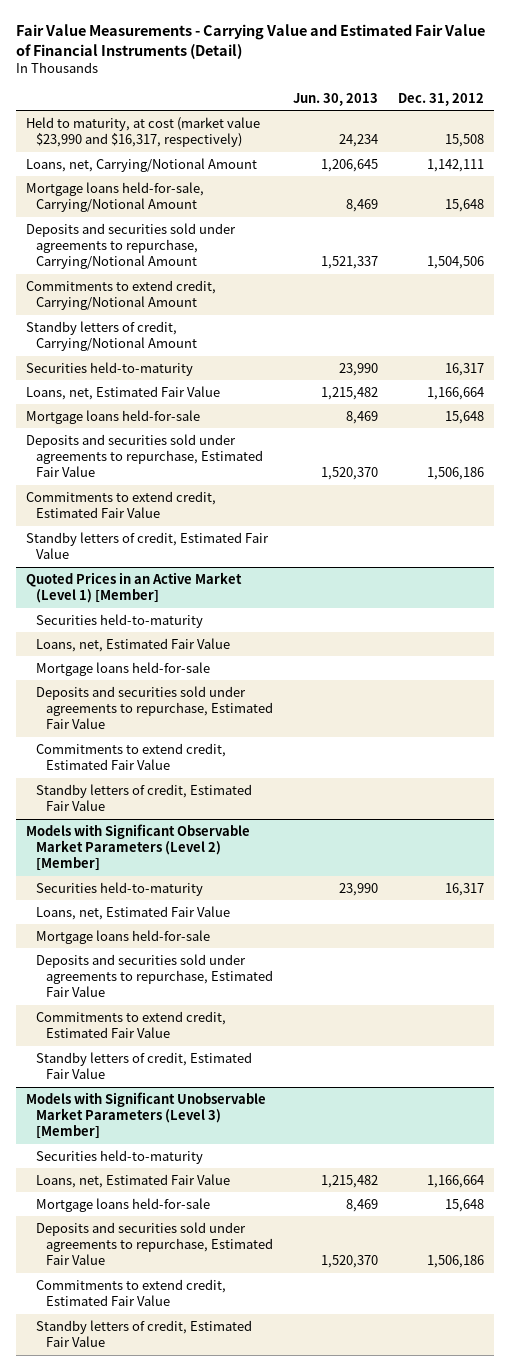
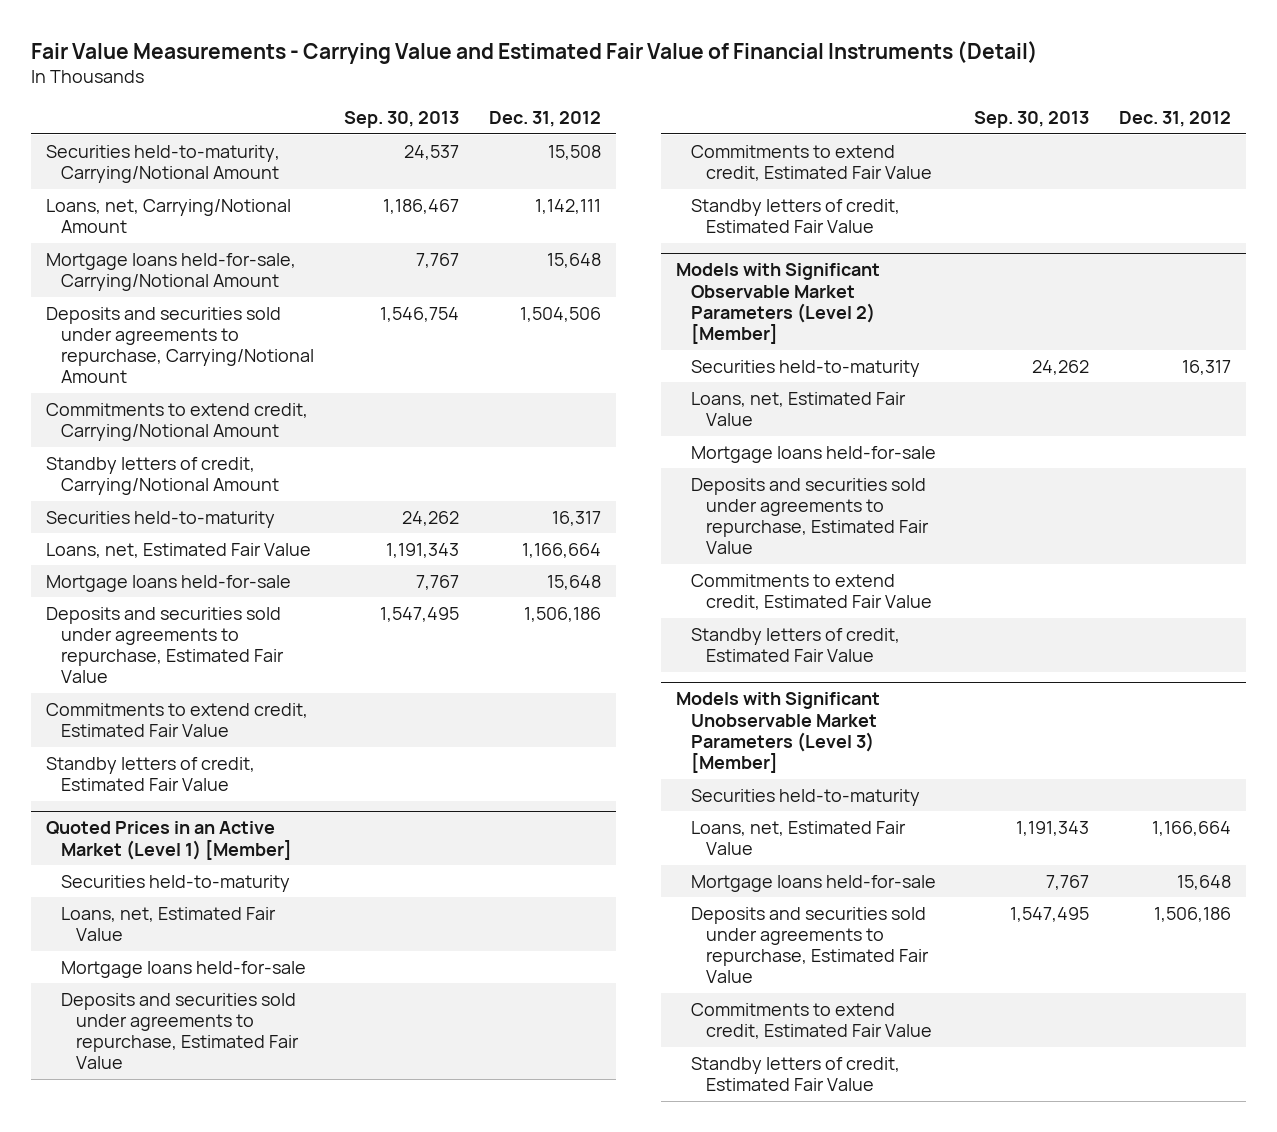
- | Jun. 30, 2013 | Dec. 31, 2012
+ | Sep. 30, 2013 | Dec. 31, 2012
- Held to maturity, at cost (market value $23,990 and $16,317, respectively) | 24,234 | 15,508
+ Securities held-to-maturity, Carrying/Notional Amount | 24,537 | 15,508

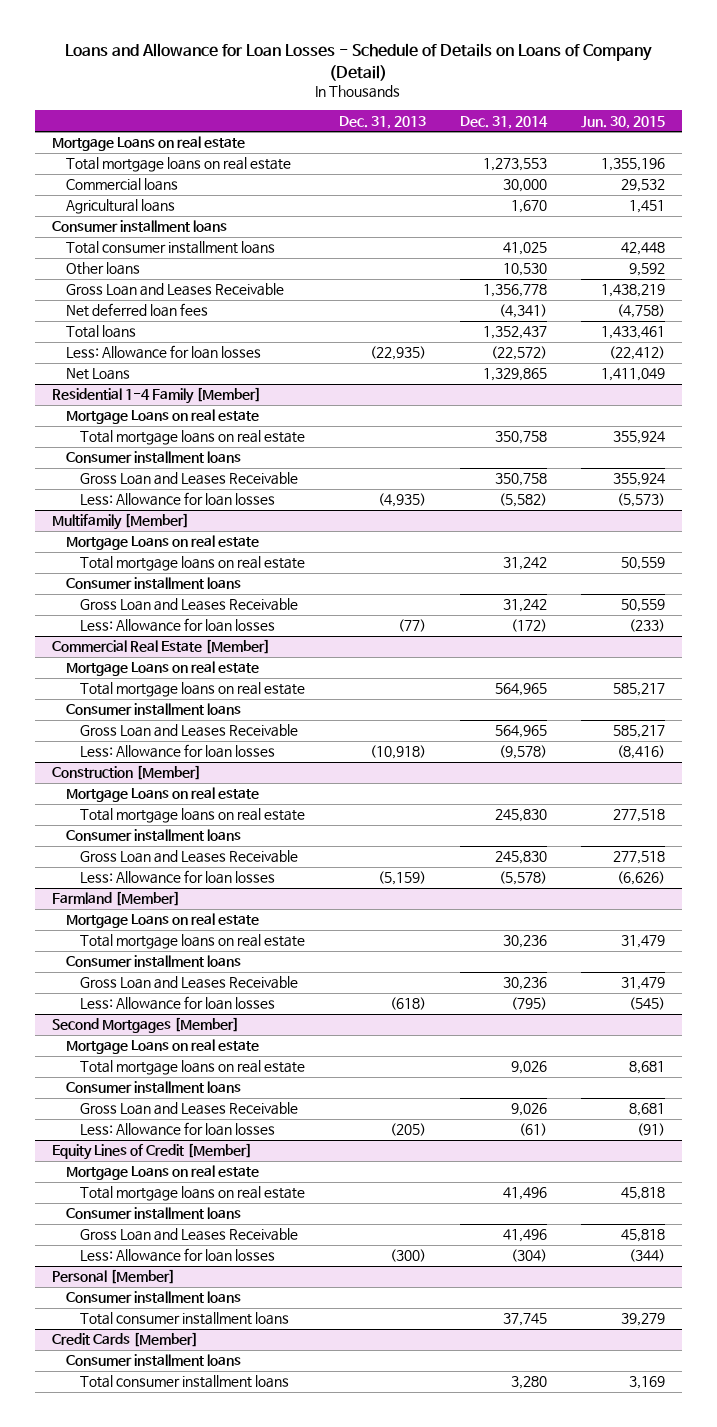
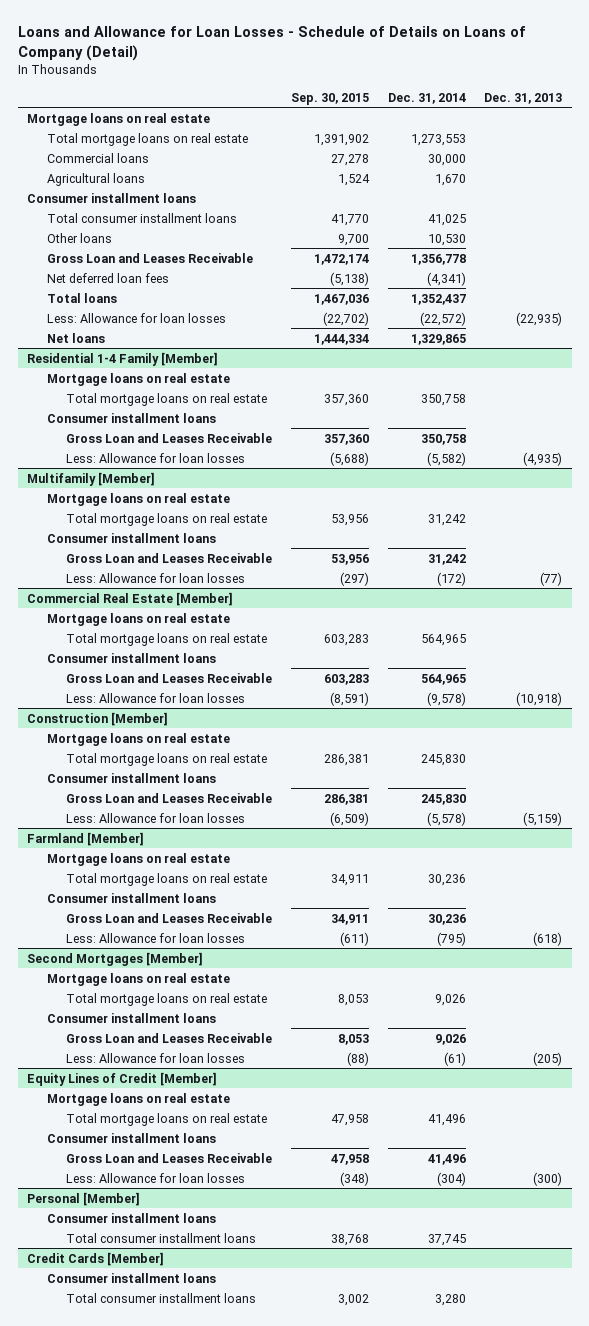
- | Dec. 31, 2013 | Dec. 31, 2014 | Jun. 30, 2015
+ | Sep. 30, 2015 | Dec. 31, 2014 | Dec. 31, 2013
- Mortgage Loans on real estate
+ Mortgage loans on real estate
- Net Loans | | 1,329,865 | 1,411,049
+ Net loans | 1,444,334 | 1,329,865 |
@ Residential 1-4 Family [Member]
- Mortgage Loans on real estate
+ Mortgage loans on real estate
@ Multifamily [Member]
- Mortgage Loans on real estate
+ Mortgage loans on real estate
@ Commercial Real Estate [Member]
- Mortgage Loans on real estate
+ Mortgage loans on real estate
@ Construction [Member]
- Mortgage Loans on real estate
+ Mortgage loans on real estate
@ Farmland [Member]
- Mortgage Loans on real estate
+ Mortgage loans on real estate
@ Second Mortgages [Member]
- Mortgage Loans on real estate
+ Mortgage loans on real estate
@ Equity Lines of Credit [Member]
- Mortgage Loans on real estate
+ Mortgage loans on real estate

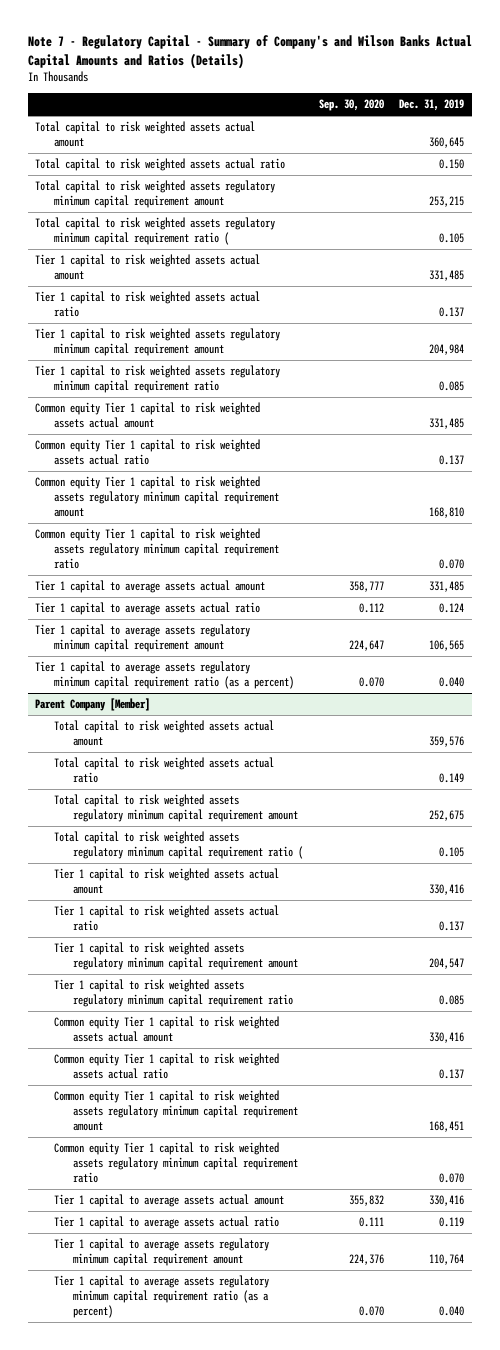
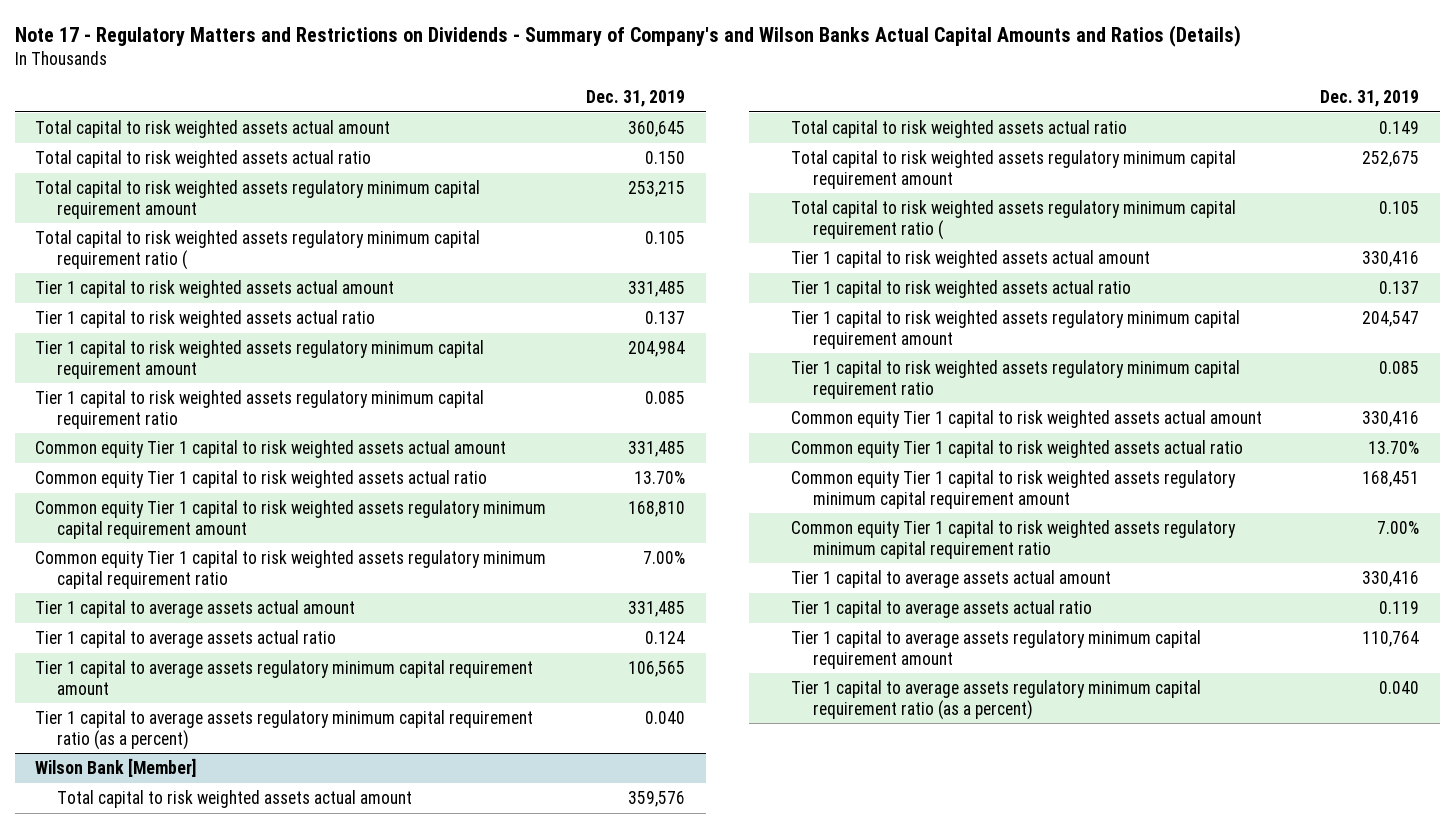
- Note 7 - Regulatory Capital - Summary of Company's and Wilson Banks Actual Capital Amounts and Ratios (Details)
+ Note 17 - Regulatory Matters and Restrictions on Dividends - Summary of Company's and Wilson Banks Actual Capital Amounts and Ratios (Details)
- | Sep. 30, 2020 | Dec. 31, 2019
+ | Dec. 31, 2019
- Common equity Tier 1 capital to risk weighted assets actual ratio | | 0.137
+ Common equity Tier 1 capital to risk weighted assets actual ratio | 13.70%
- Common equity Tier 1 capital to risk weighted assets regulatory minimum capital requirement ratio | | 0.070
+ Common equity Tier 1 capital to risk weighted assets regulatory minimum capital requirement ratio | 7.00%
- Parent Company [Member]
+ Wilson Bank [Member]
- Common equity Tier 1 capital to risk weighted assets actual ratio | | 0.137
+ Common equity Tier 1 capital to risk weighted assets actual ratio | 13.70%
- Common equity Tier 1 capital to risk weighted assets regulatory minimum capital requirement ratio | | 0.070
+ Common equity Tier 1 capital to risk weighted assets regulatory minimum capital requirement ratio | 7.00%

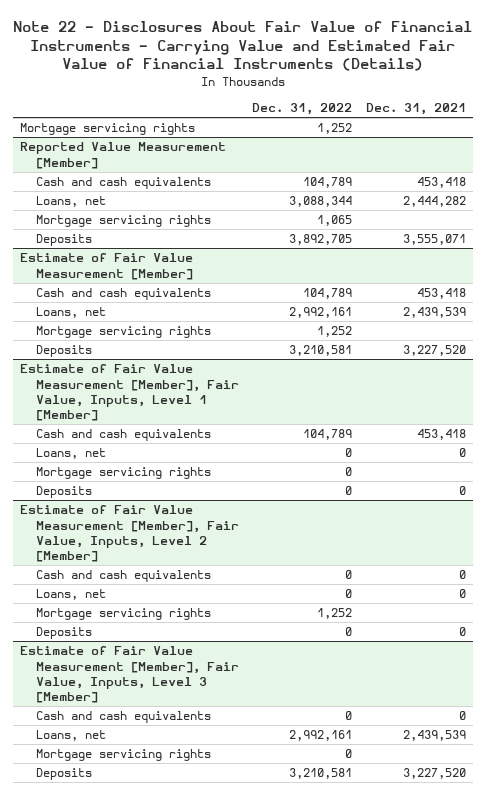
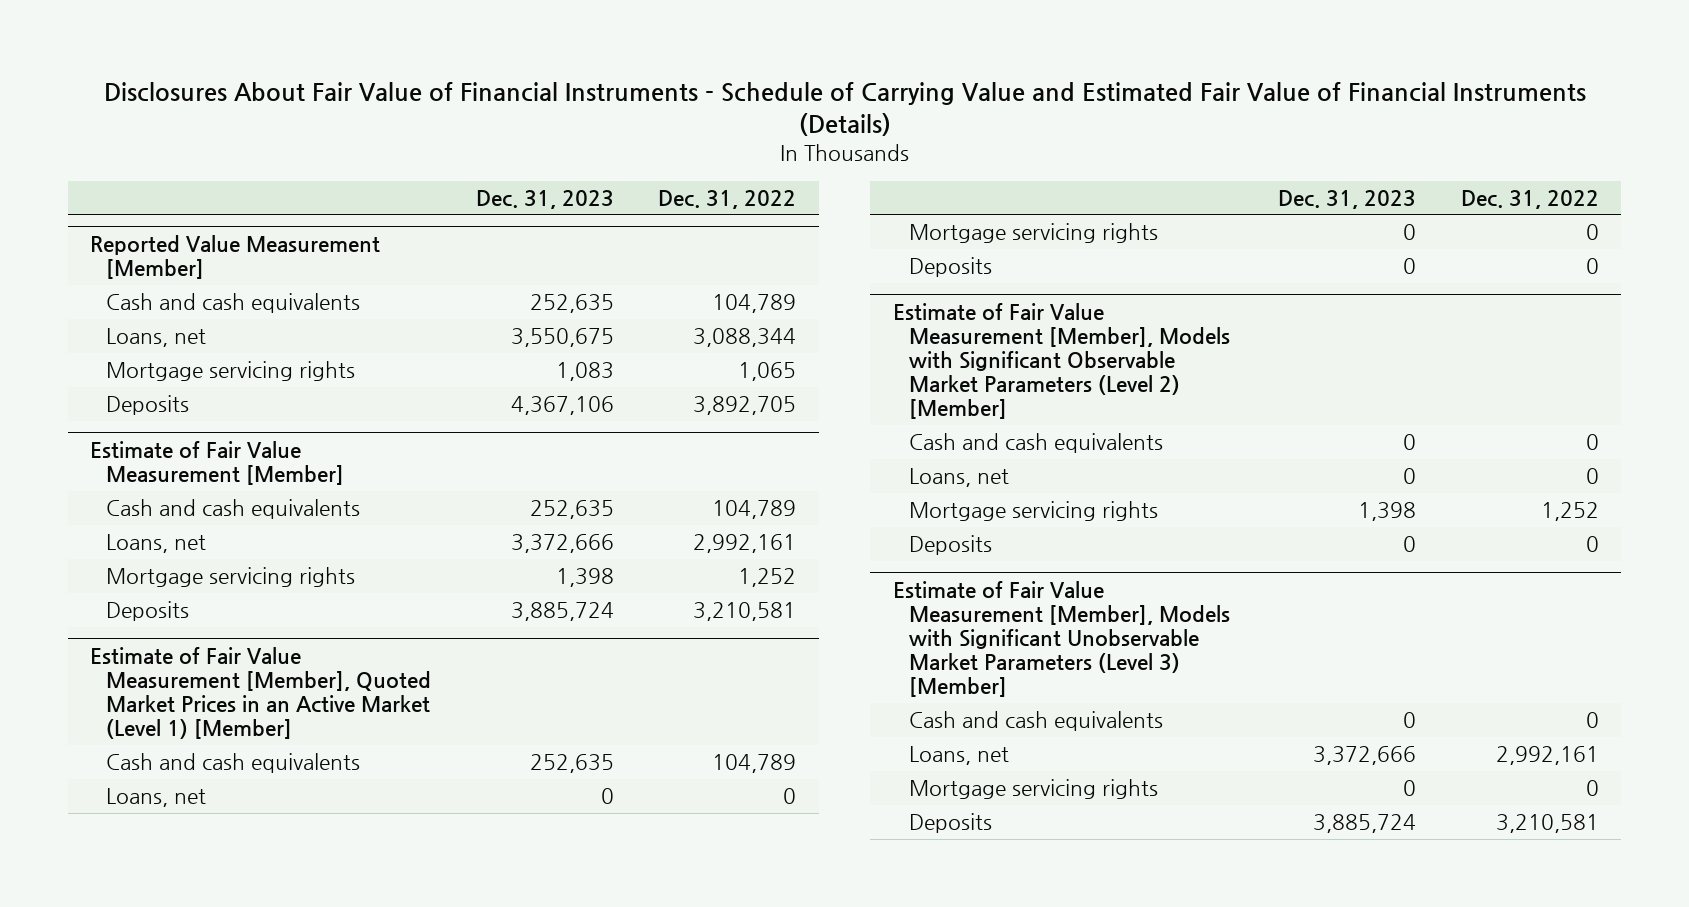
- Note 22 - Disclosures About Fair Value of Financial Instruments - Carrying Value and Estimated Fair Value of Financial Instruments (Details)
+ Disclosures About Fair Value of Financial Instruments - Schedule of Carrying Value and Estimated Fair Value of Financial Instruments (Details)
- | Dec. 31, 2022 | Dec. 31, 2021
+ | Dec. 31, 2023 | Dec. 31, 2022
- Mortgage servicing rights | 1,252 |
- Estimate of Fair Value Measurement [Member], Fair Value, Inputs, Level 1 [Member]
+ Estimate of Fair Value Measurement [Member], Quoted Market Prices in an Active Market (Level 1) [Member]
- Estimate of Fair Value Measurement [Member], Fair Value, Inputs, Level 2 [Member]
+ Estimate of Fair Value Measurement [Member], Models with Significant Observable Market Parameters (Level 2) [Member]
- Estimate of Fair Value Measurement [Member], Fair Value, Inputs, Level 3 [Member]
+ Estimate of Fair Value Measurement [Member], Models with Significant Unobservable Market Parameters (Level 3) [Member]

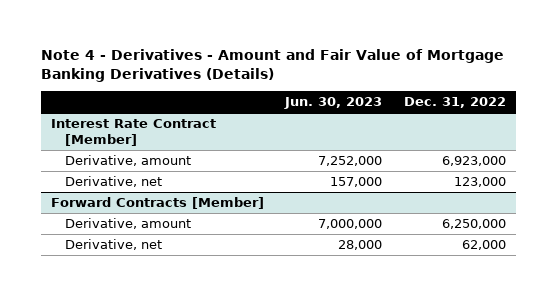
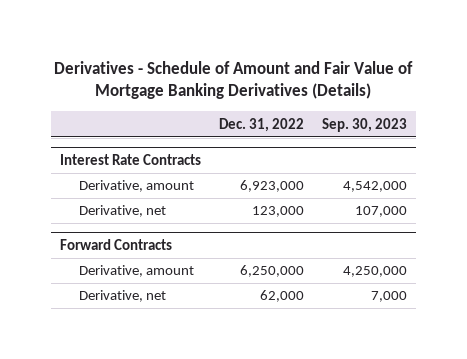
- Note 4 - Derivatives - Amount and Fair Value of Mortgage Banking Derivatives (Details)
+ Derivatives - Schedule of Amount and Fair Value of Mortgage Banking Derivatives (Details)
- | Jun. 30, 2023 | Dec. 31, 2022
+ | Dec. 31, 2022 | Sep. 30, 2023
- Interest Rate Contract [Member]
+ Interest Rate Contracts
- Forward Contracts [Member]
+ Forward Contracts

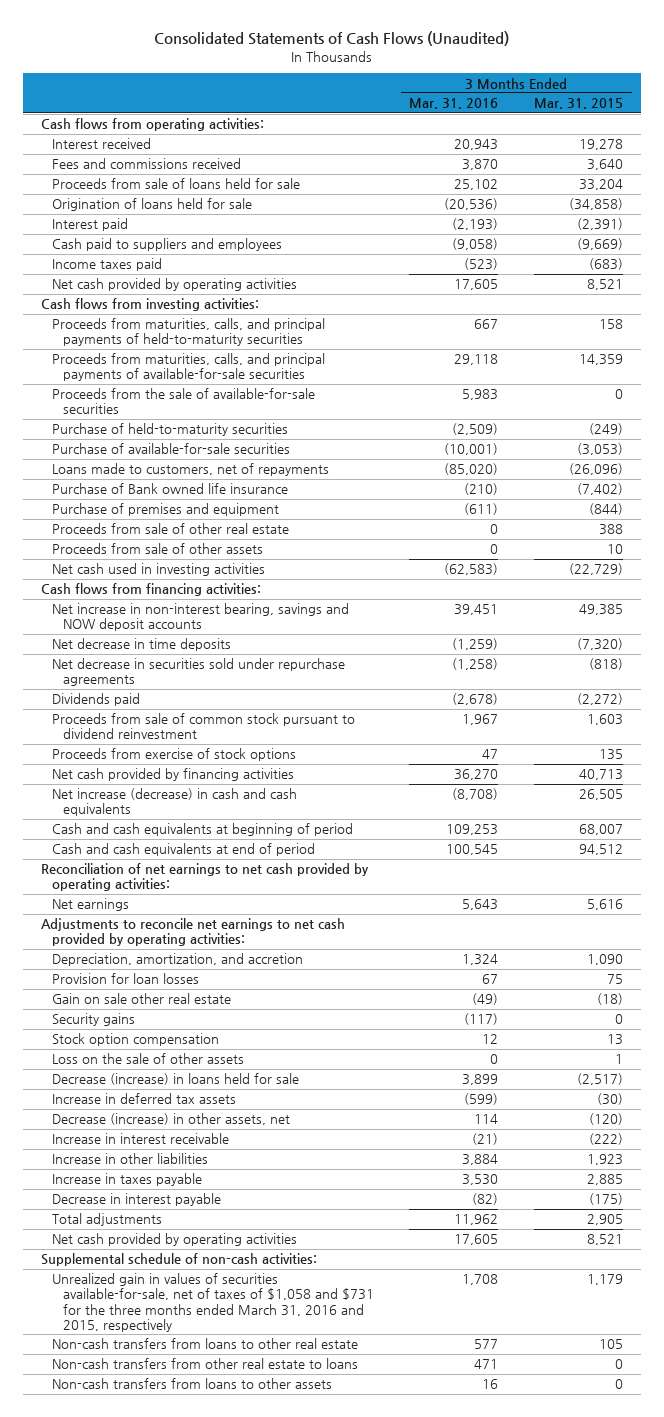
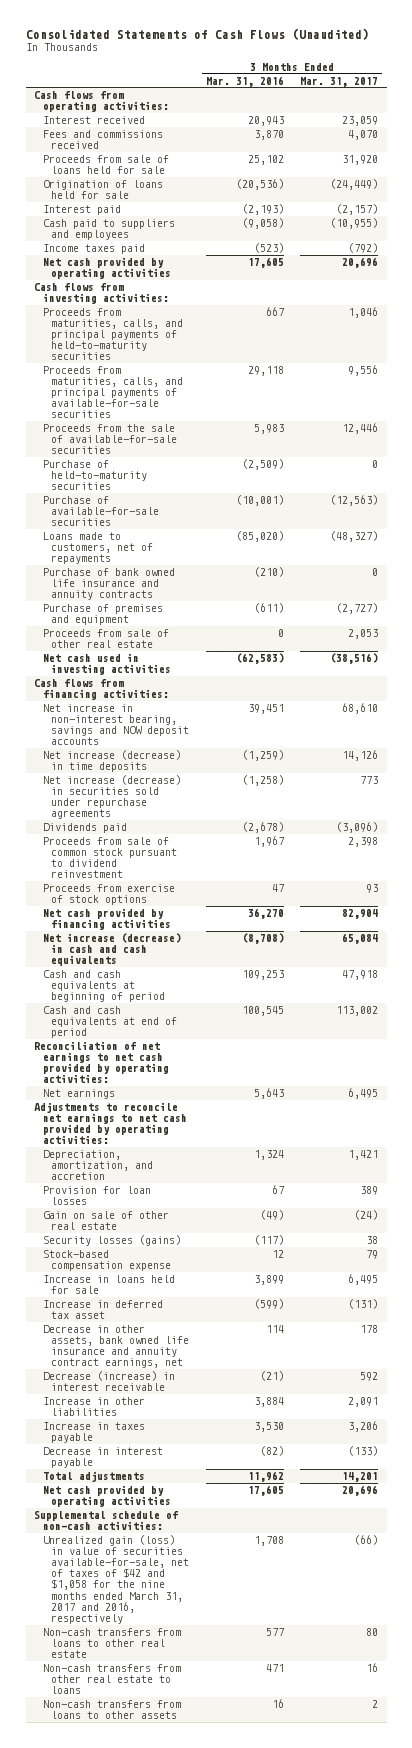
- | 3 Months Ended Mar. 31, 2016 | 3 Months Ended Mar. 31, 2015
+ | 3 Months Ended Mar. 31, 2016 | 3 Months Ended Mar. 31, 2017
- Purchase of Bank owned life insurance | (210) | (7,402)
+ Purchase of bank owned life insurance and annuity contracts | (210) | 0
- Proceeds from sale of other assets | 0 | 10
- Net decrease in time deposits | (1,259) | (7,320)
- Net decrease in securities sold under repurchase agreements | (1,258) | (818)
+ Net increase (decrease) in time deposits | (1,259) | 14,126
+ Net increase (decrease) in securities sold under repurchase agreements | (1,258) | 773
- Gain on sale other real estate | (49) | (18)
- Security gains | (117) | 0
- Stock option compensation | 12 | 13
- Loss on the sale of other assets | 0 | 1
- Decrease (increase) in loans held for sale | 3,899 | (2,517)
- Increase in deferred tax assets | (599) | (30)
- Decrease (increase) in other assets, net | 114 | (120)
- Increase in interest receivable | (21) | (222)
+ Gain on sale of other real estate | (49) | (24)
+ Security losses (gains) | (117) | 38
+ Stock-based compensation expense | 12 | 79
+ Increase in loans held for sale | 3,899 | 6,495
+ Increase in deferred tax asset | (599) | (131)
+ Decrease in other assets, bank owned life insurance and annuity contract earnings, net | 114 | 178
+ Decrease (increase) in interest receivable | (21) | 592
- Unrealized gain in values of securities available-for-sale, net of taxes of $1,058 and $731 for the three months ended March 31, 2016 and 2015, respectively | 1,708 | 1,179
+ Unrealized gain (loss) in value of securities available-for-sale, net of taxes of $42 and $1,058 for the nine months ended March 31, 2017 and 2016, respectively | 1,708 | (66)

